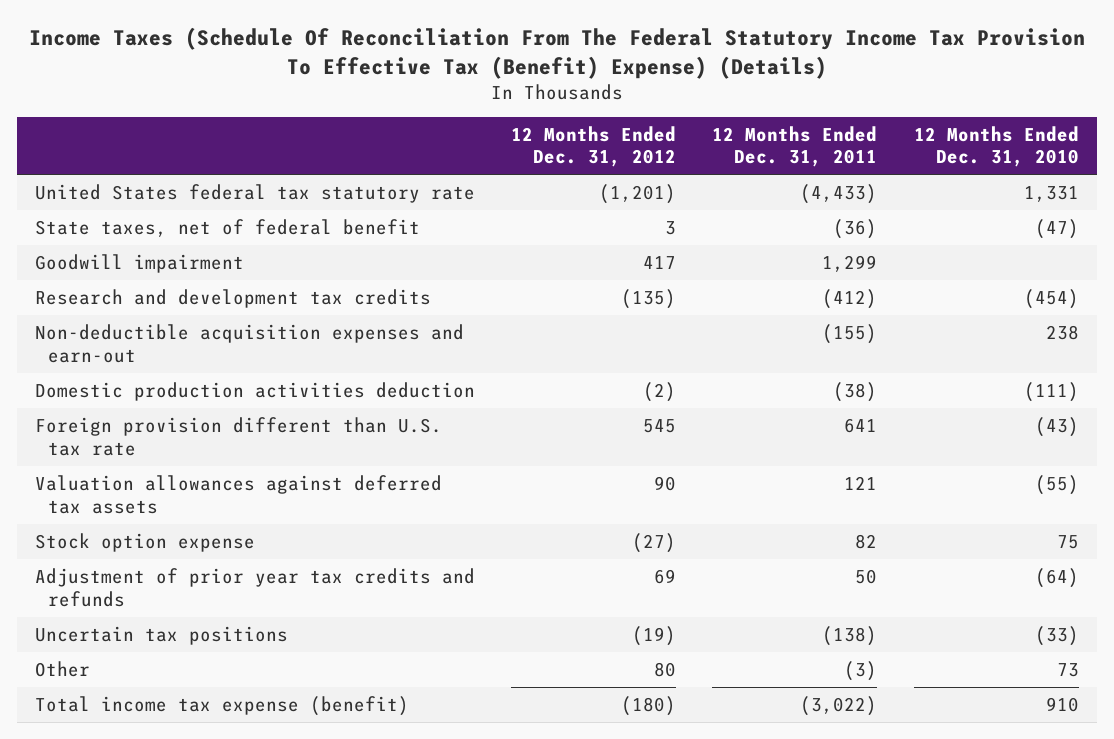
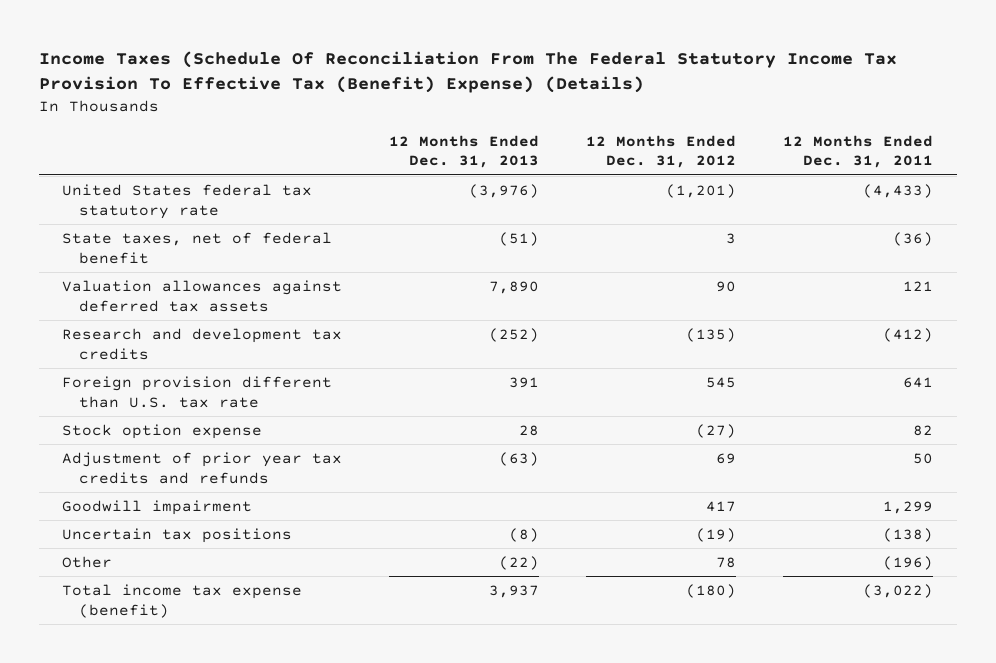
- | 12 Months Ended Dec. 31, 2012 | 12 Months Ended Dec. 31, 2011 | 12 Months Ended Dec. 31, 2010
+ | 12 Months Ended Dec. 31, 2013 | 12 Months Ended Dec. 31, 2012 | 12 Months Ended Dec. 31, 2011
moved up: Valuation allowances against deferred tax assets | 7,890 | 90 | 121
- Non-deductible acquisition expenses and earn-out | | (155) | 238
- Domestic production activities deduction | (2) | (38) | (111)
moved down: Goodwill impairment | | 417 | 1,299
- Other | 80 | (3) | 73
+ Other | (22) | 78 | (196)

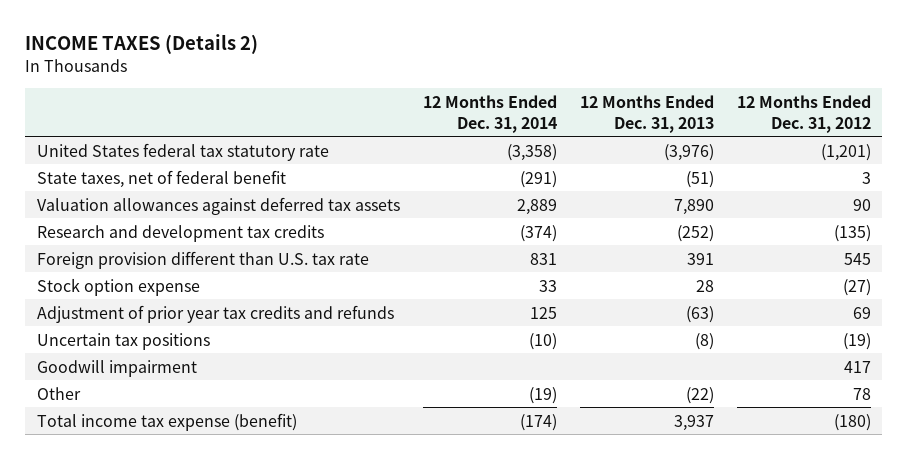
- Income Taxes (Schedule Of Reconciliation From The Federal Statutory Income Tax Provision To Effective Tax (Benefit) Expense) (Details)
+ INCOME TAXES (Details 2)
- | 12 Months Ended Dec. 31, 2013 | 12 Months Ended Dec. 31, 2012 | 12 Months Ended Dec. 31, 2011
+ | 12 Months Ended Dec. 31, 2014 | 12 Months Ended Dec. 31, 2013 | 12 Months Ended Dec. 31, 2012
moved down: Goodwill impairment | | | 417

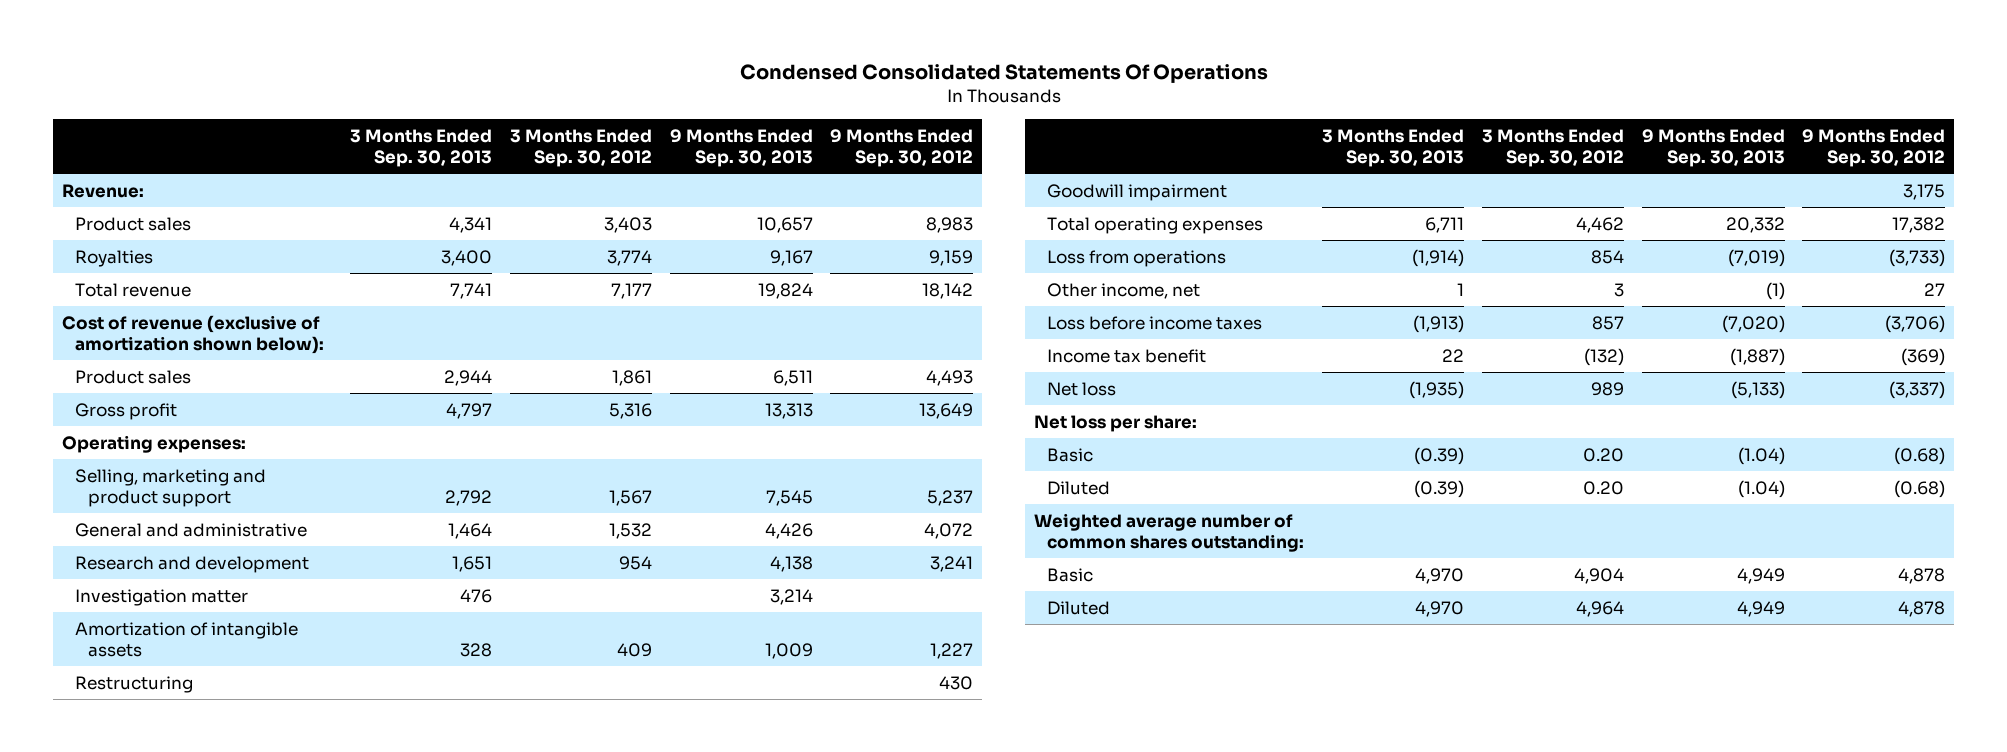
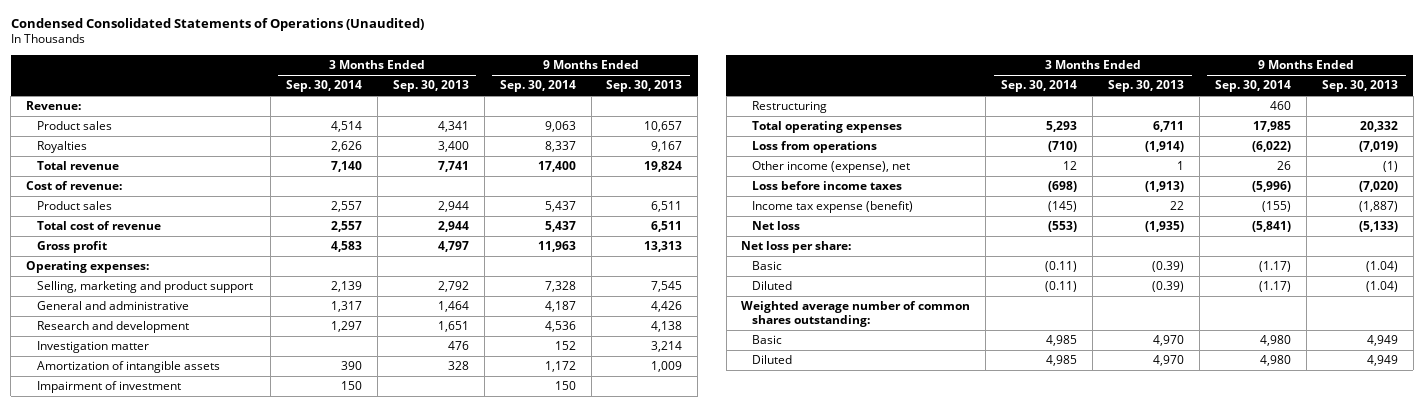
- Condensed Consolidated Statements Of Operations
+ Condensed Consolidated Statements of Operations (Unaudited)
- | 3 Months Ended Sep. 30, 2013 | 3 Months Ended Sep. 30, 2012 | 9 Months Ended Sep. 30, 2013 | 9 Months Ended Sep. 30, 2012
+ | 3 Months Ended Sep. 30, 2014 | 3 Months Ended Sep. 30, 2013 | 9 Months Ended Sep. 30, 2014 | 9 Months Ended Sep. 30, 2013
- Cost of revenue (exclusive of amortization shown below):
+ Cost of revenue:
+ Total cost of revenue | 2,557 | 2,944 | 5,437 | 6,511
+ Impairment of investment | 150 | | 150 |
- Goodwill impairment | | | | 3,175
- Other income, net | 1 | 3 | (1) | 27
+ Other income (expense), net | 12 | 1 | 26 | (1)
- Income tax benefit | 22 | (132) | (1,887) | (369)
+ Income tax expense (benefit) | (145) | 22 | (155) | (1,887)

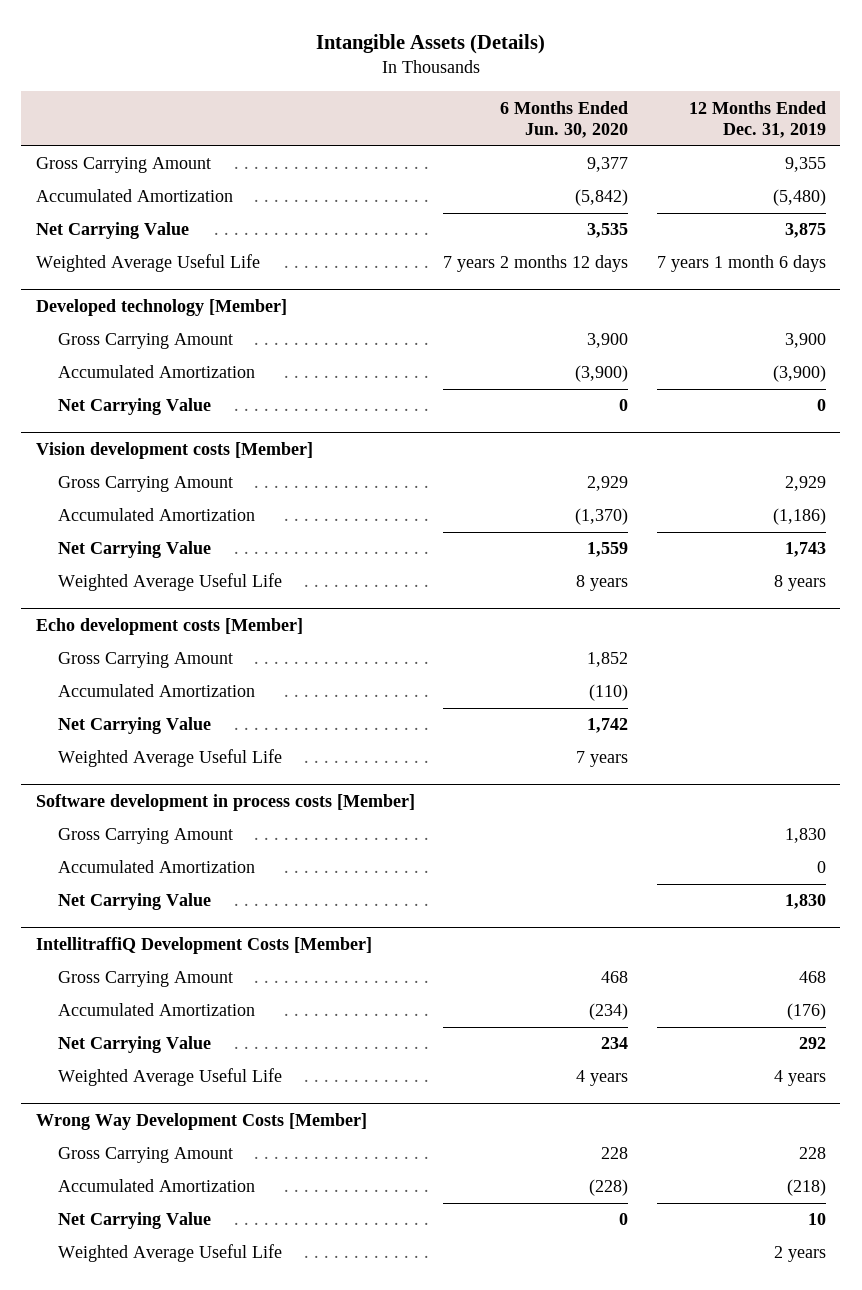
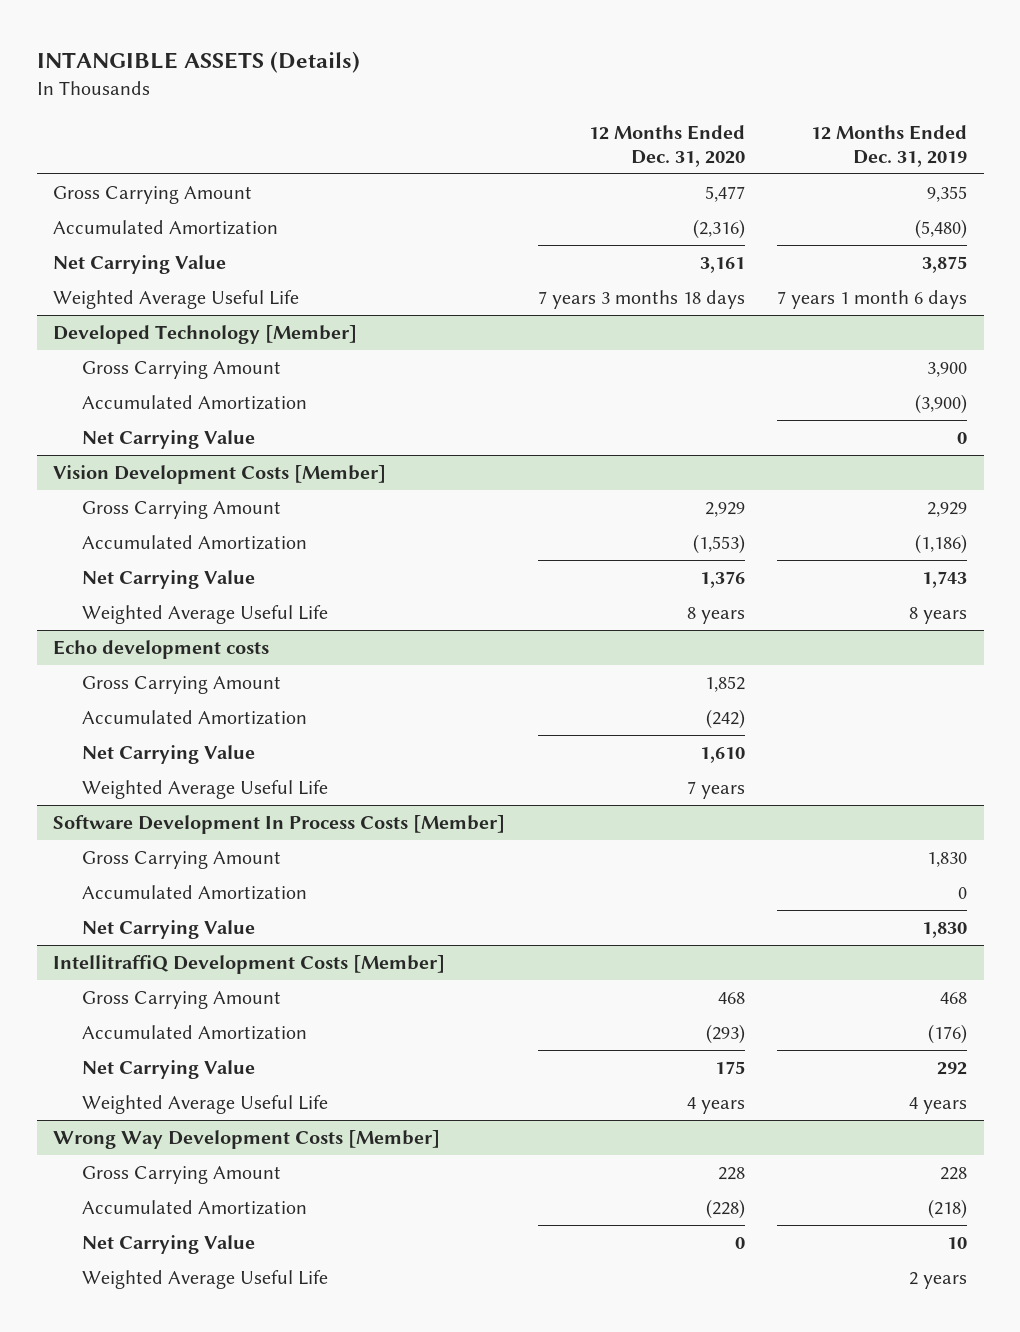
- Intangible Assets (Details)
+ INTANGIBLE ASSETS (Details)
- | 6 Months Ended Jun. 30, 2020 | 12 Months Ended Dec. 31, 2019
+ | 12 Months Ended Dec. 31, 2020 | 12 Months Ended Dec. 31, 2019
- Developed technology [Member]
+ Developed Technology [Member]
- Vision development costs [Member]
+ Vision Development Costs [Member]
- Echo development costs [Member]
+ Echo development costs
- Software development in process costs [Member]
+ Software Development In Process Costs [Member]

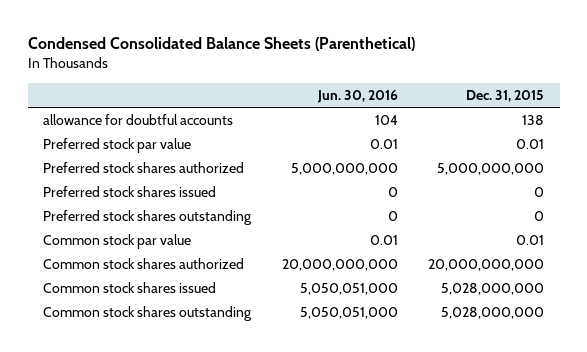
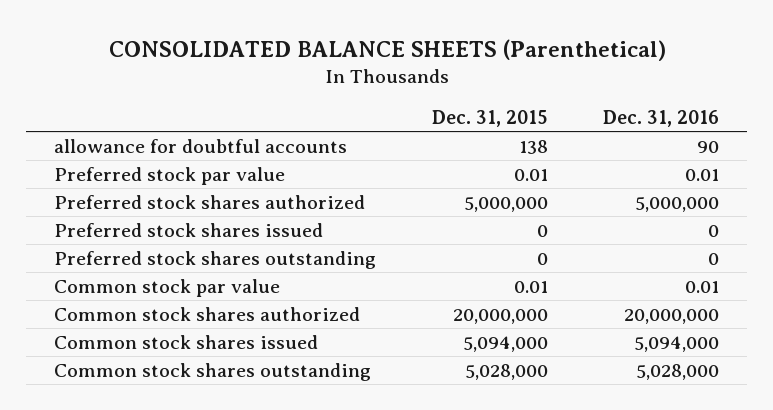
- Condensed Consolidated Balance Sheets (Parenthetical)
+ CONSOLIDATED BALANCE SHEETS (Parenthetical)
- | Jun. 30, 2016 | Dec. 31, 2015
+ | Dec. 31, 2015 | Dec. 31, 2016
- Preferred stock shares authorized | 5,000,000,000 | 5,000,000,000
+ Preferred stock shares authorized | 5,000,000 | 5,000,000
- Common stock shares authorized | 20,000,000,000 | 20,000,000,000
- Common stock shares issued | 5,050,051,000 | 5,028,000,000
- Common stock shares outstanding | 5,050,051,000 | 5,028,000,000
+ Common stock shares authorized | 20,000,000 | 20,000,000
+ Common stock shares issued | 5,094,000 | 5,094,000
+ Common stock shares outstanding | 5,028,000 | 5,028,000

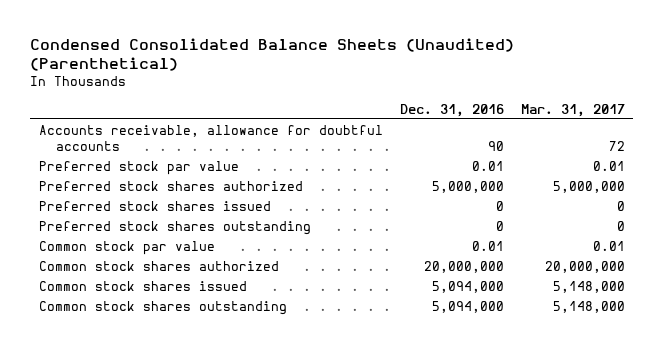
- CONSOLIDATED BALANCE SHEETS (Parenthetical)
+ Condensed Consolidated Balance Sheets (Unaudited) (Parenthetical)
- | Dec. 31, 2015 | Dec. 31, 2016
+ | Dec. 31, 2016 | Mar. 31, 2017
- allowance for doubtful accounts | 138 | 90
+ Accounts receivable, allowance for doubtful accounts | 90 | 72
- Common stock shares outstanding | 5,028,000 | 5,028,000
+ Common stock shares outstanding | 5,094,000 | 5,148,000

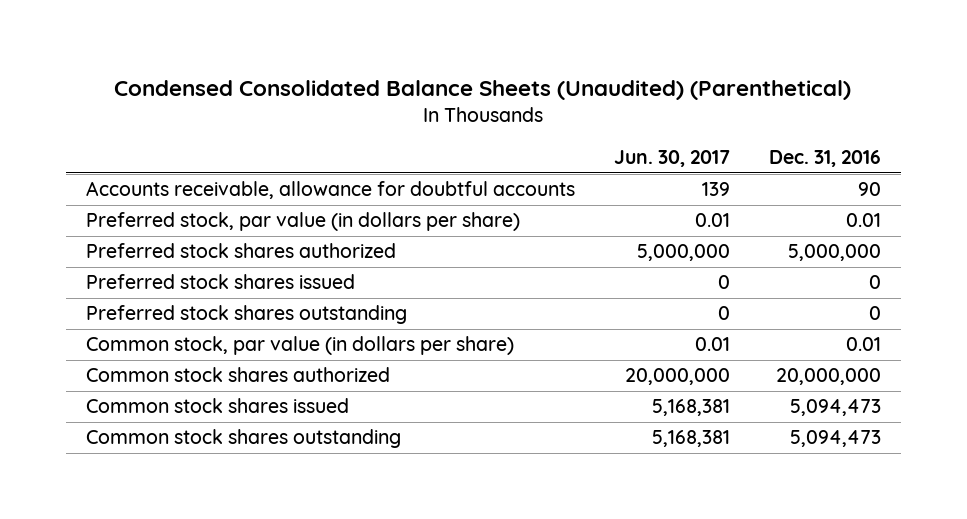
- | Dec. 31, 2016 | Mar. 31, 2017
+ | Jun. 30, 2017 | Dec. 31, 2016
- Preferred stock par value | 0.01 | 0.01
+ Preferred stock, par value (in dollars per share) | 0.01 | 0.01
- Common stock par value | 0.01 | 0.01
+ Common stock, par value (in dollars per share) | 0.01 | 0.01
- Common stock shares issued | 5,094,000 | 5,148,000
- Common stock shares outstanding | 5,094,000 | 5,148,000
+ Common stock shares issued | 5,168,381 | 5,094,473
+ Common stock shares outstanding | 5,168,381 | 5,094,473

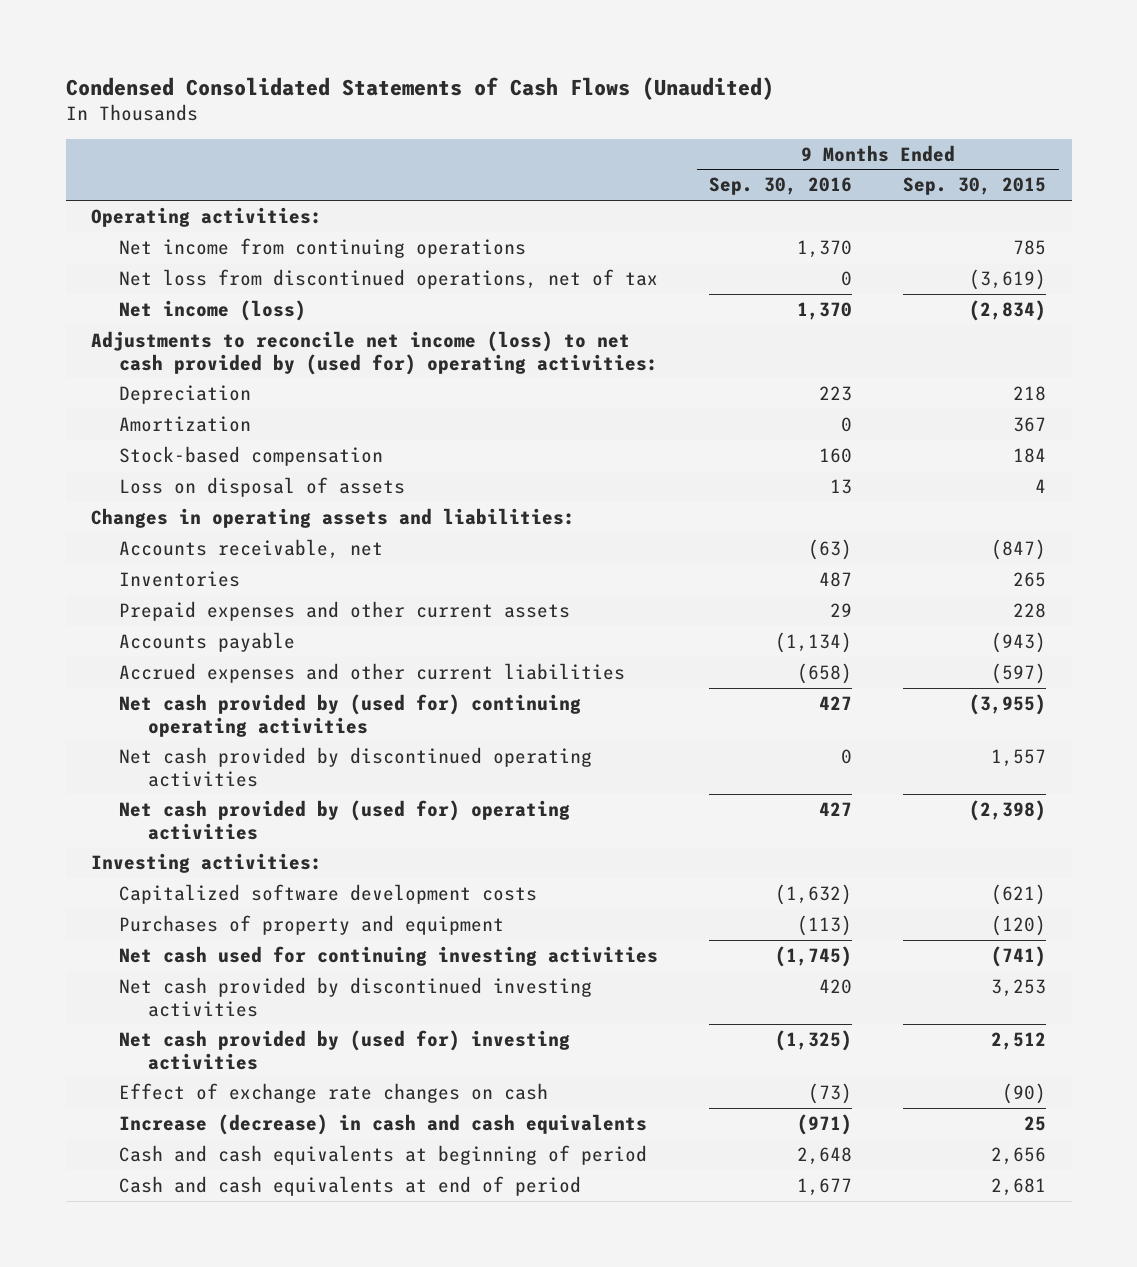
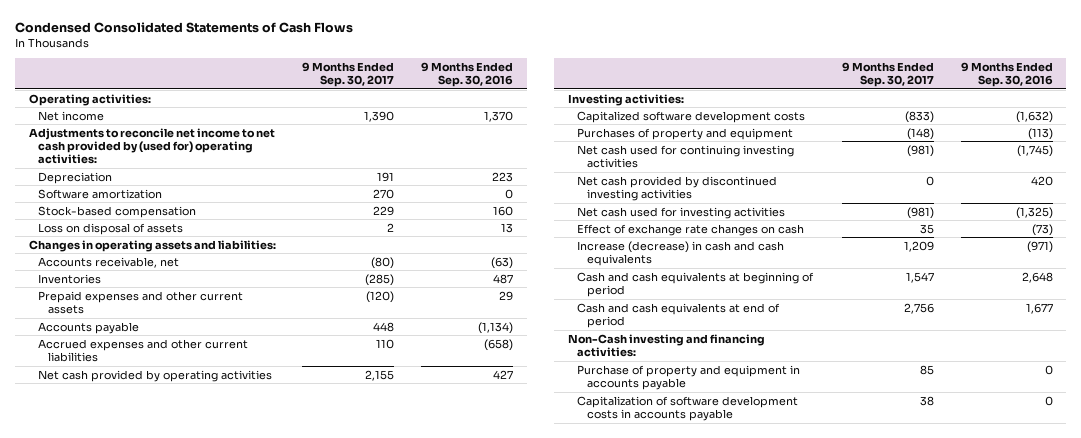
- Condensed Consolidated Statements of Cash Flows (Unaudited)
+ Condensed Consolidated Statements of Cash Flows
- | 9 Months Ended Sep. 30, 2016 | 9 Months Ended Sep. 30, 2015
+ | 9 Months Ended Sep. 30, 2017 | 9 Months Ended Sep. 30, 2016
- Net income from continuing operations | 1,370 | 785
- Net loss from discontinued operations, net of tax | 0 | (3,619)
- Net income (loss) | 1,370 | (2,834)
- Adjustments to reconcile net income (loss) to net cash provided by (used for) operating activities:
+ Net income | 1,390 | 1,370
+ Adjustments to reconcile net income to net cash provided by (used for) operating activities:
- Amortization | 0 | 367
+ Software amortization | 270 | 0
- Net cash provided by (used for) continuing operating activities | 427 | (3,955)
- Net cash provided by discontinued operating activities | 0 | 1,557
- Net cash provided by (used for) operating activities | 427 | (2,398)
+ Net cash provided by operating activities | 2,155 | 427
- Net cash provided by (used for) investing activities | (1,325) | 2,512
+ Net cash used for investing activities | (981) | (1,325)
+ Non-Cash investing and financing activities:
+ Purchase of property and equipment in accounts payable | 85 | 0
+ Capitalization of software development costs in accounts payable | 38 | 0

